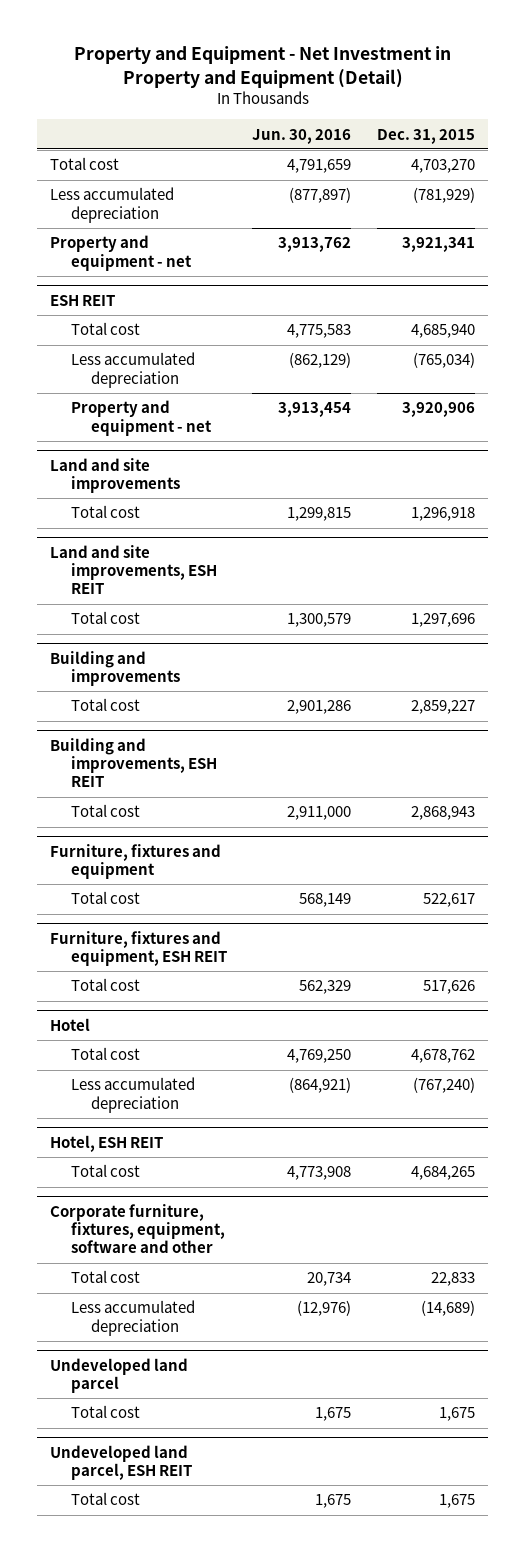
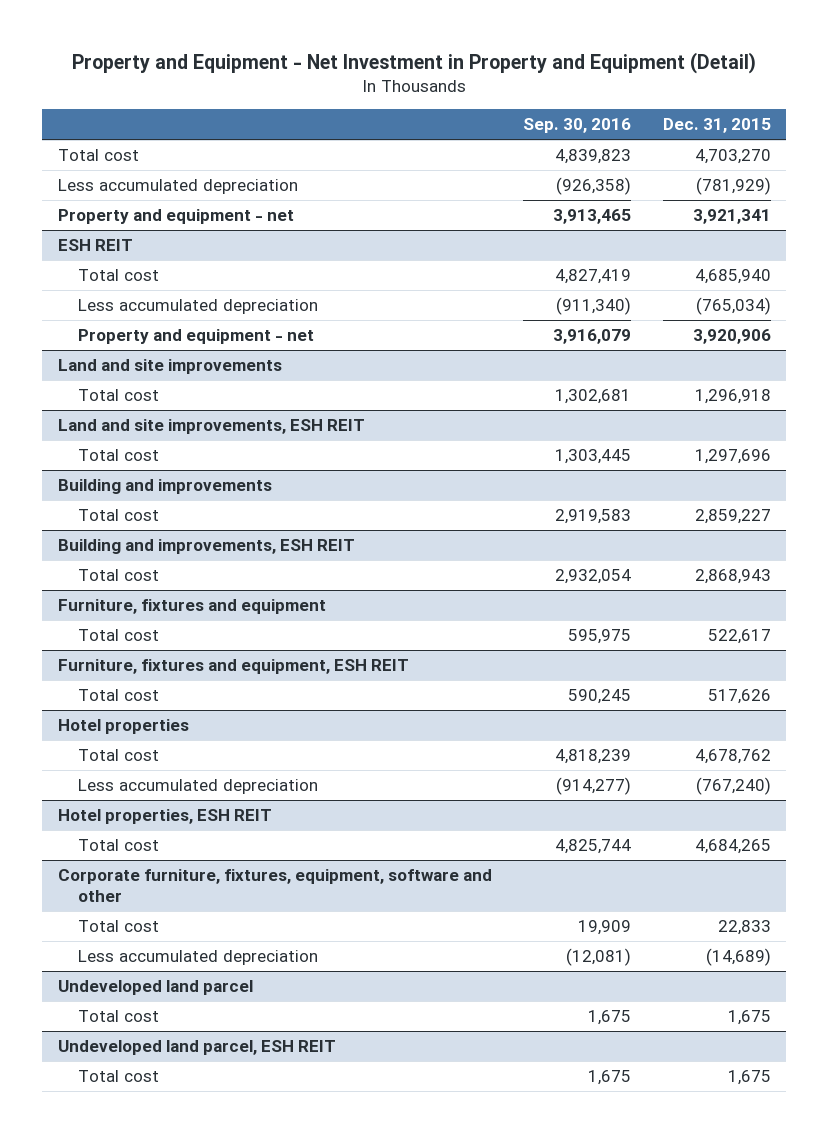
- | Jun. 30, 2016 | Dec. 31, 2015
+ | Sep. 30, 2016 | Dec. 31, 2015
- Hotel
+ Hotel properties
- Hotel, ESH REIT
+ Hotel properties, ESH REIT

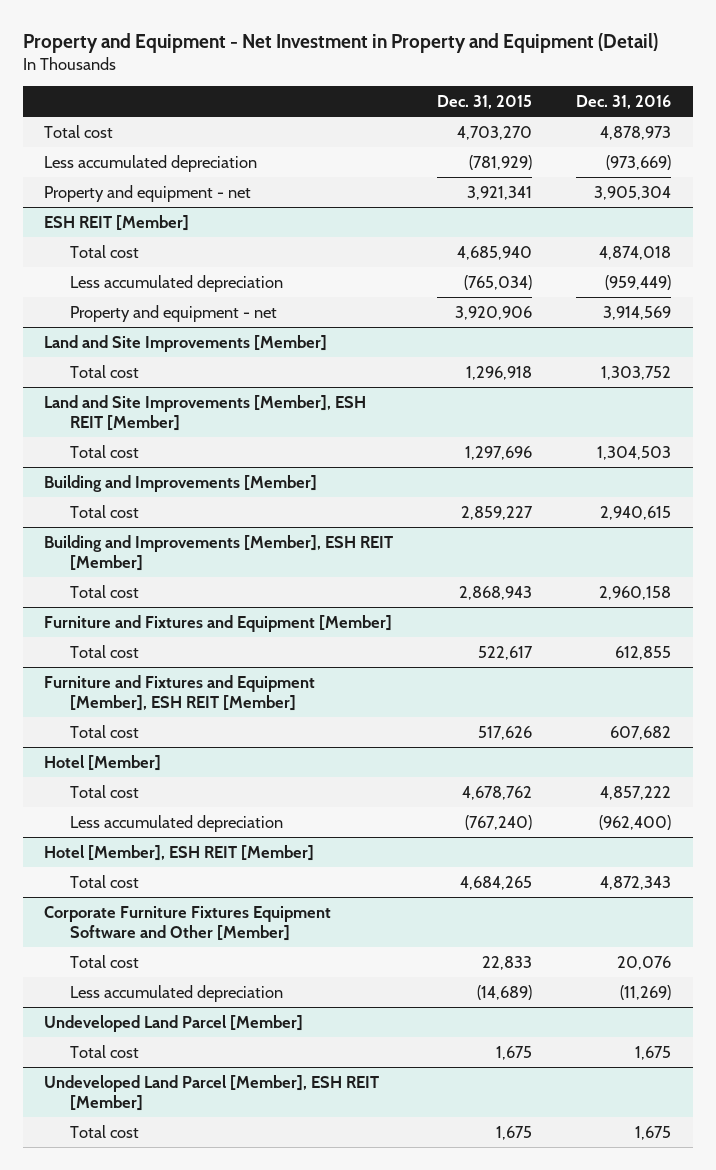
- | Sep. 30, 2016 | Dec. 31, 2015
+ | Dec. 31, 2015 | Dec. 31, 2016
- ESH REIT
+ ESH REIT [Member]
- Land and site improvements
+ Land and Site Improvements [Member]
- Land and site improvements, ESH REIT
+ Land and Site Improvements [Member], ESH REIT [Member]
- Building and improvements
+ Building and Improvements [Member]
- Building and improvements, ESH REIT
+ Building and Improvements [Member], ESH REIT [Member]
- Furniture, fixtures and equipment
+ Furniture and Fixtures and Equipment [Member]
- Furniture, fixtures and equipment, ESH REIT
+ Furniture and Fixtures and Equipment [Member], ESH REIT [Member]
- Hotel properties
+ Hotel [Member]
- Hotel properties, ESH REIT
+ Hotel [Member], ESH REIT [Member]
- Corporate furniture, fixtures, equipment, software and other
+ Corporate Furniture Fixtures Equipment Software and Other [Member]
- Undeveloped land parcel
+ Undeveloped Land Parcel [Member]
- Undeveloped land parcel, ESH REIT
+ Undeveloped Land Parcel [Member], ESH REIT [Member]

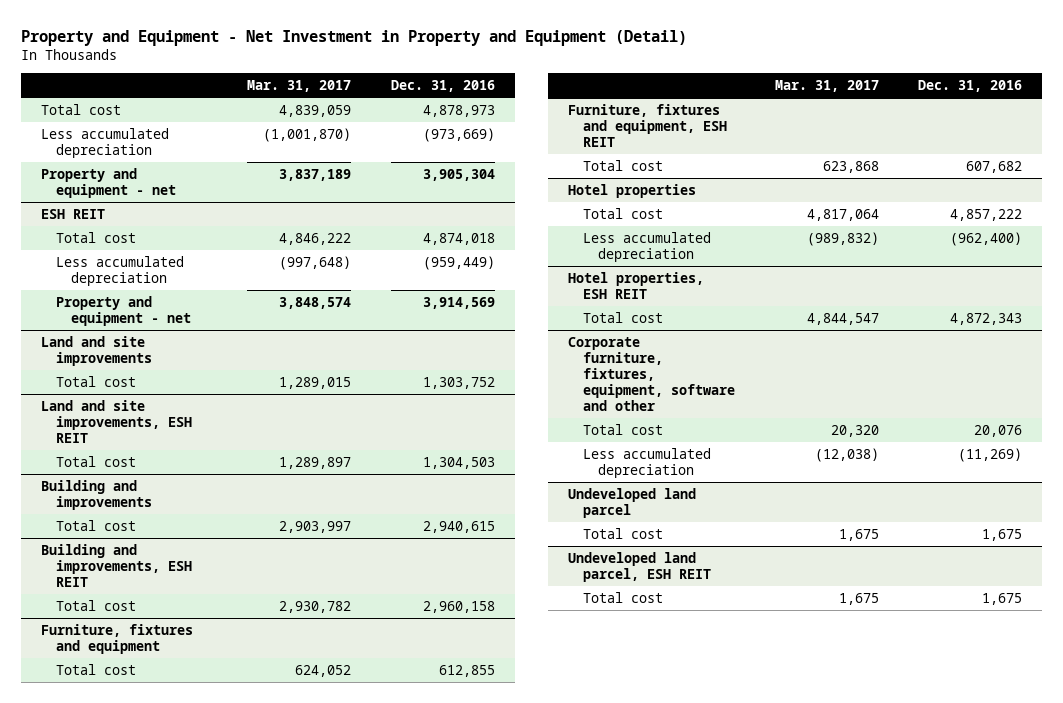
- | Dec. 31, 2015 | Dec. 31, 2016
+ | Mar. 31, 2017 | Dec. 31, 2016
- ESH REIT [Member]
+ ESH REIT
- Land and Site Improvements [Member]
+ Land and site improvements
- Land and Site Improvements [Member], ESH REIT [Member]
+ Land and site improvements, ESH REIT
- Building and Improvements [Member]
+ Building and improvements
- Building and Improvements [Member], ESH REIT [Member]
+ Building and improvements, ESH REIT
- Furniture and Fixtures and Equipment [Member]
+ Furniture, fixtures and equipment
- Furniture and Fixtures and Equipment [Member], ESH REIT [Member]
+ Furniture, fixtures and equipment, ESH REIT
- Hotel [Member]
+ Hotel properties
- Hotel [Member], ESH REIT [Member]
+ Hotel properties, ESH REIT
- Corporate Furniture Fixtures Equipment Software and Other [Member]
+ Corporate furniture, fixtures, equipment, software and other
- Undeveloped Land Parcel [Member]
+ Undeveloped land parcel
- Undeveloped Land Parcel [Member], ESH REIT [Member]
+ Undeveloped land parcel, ESH REIT

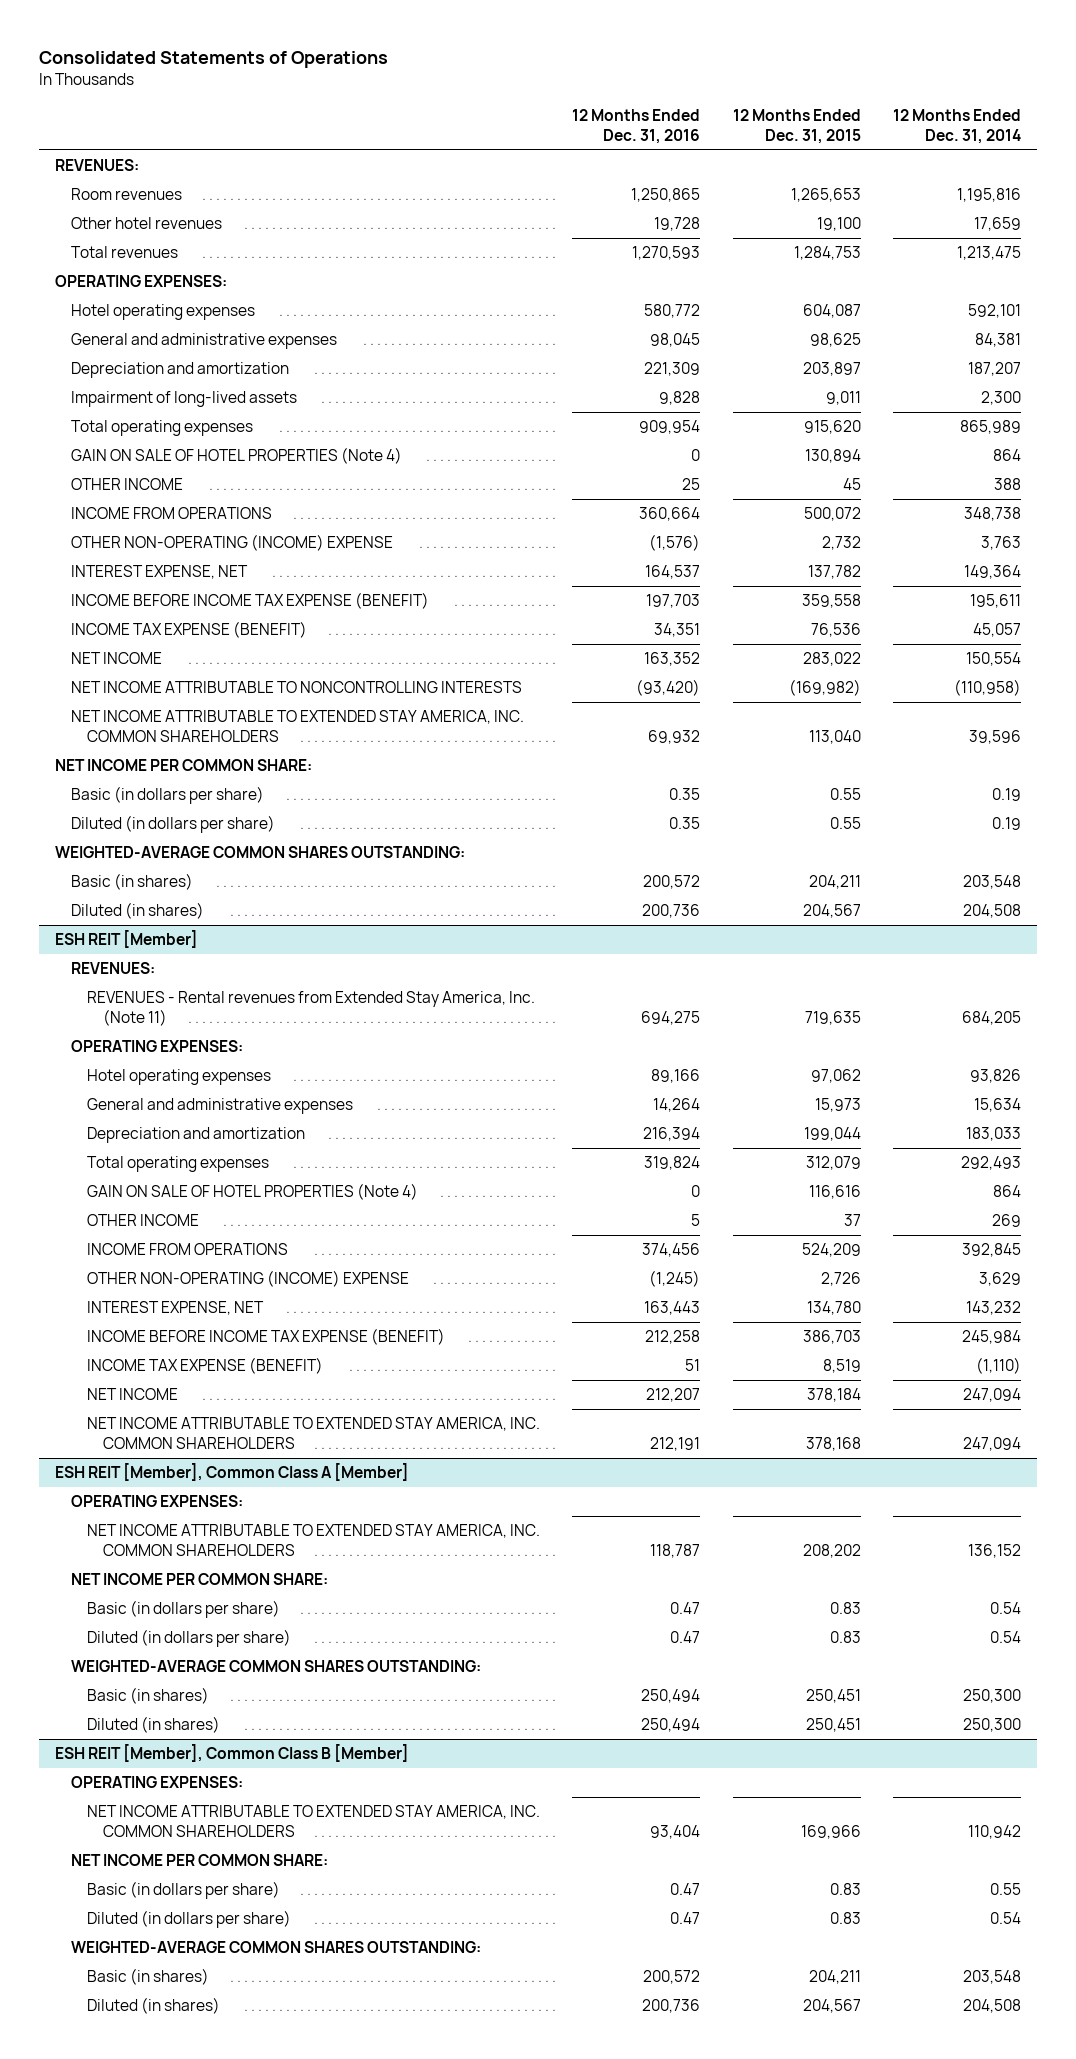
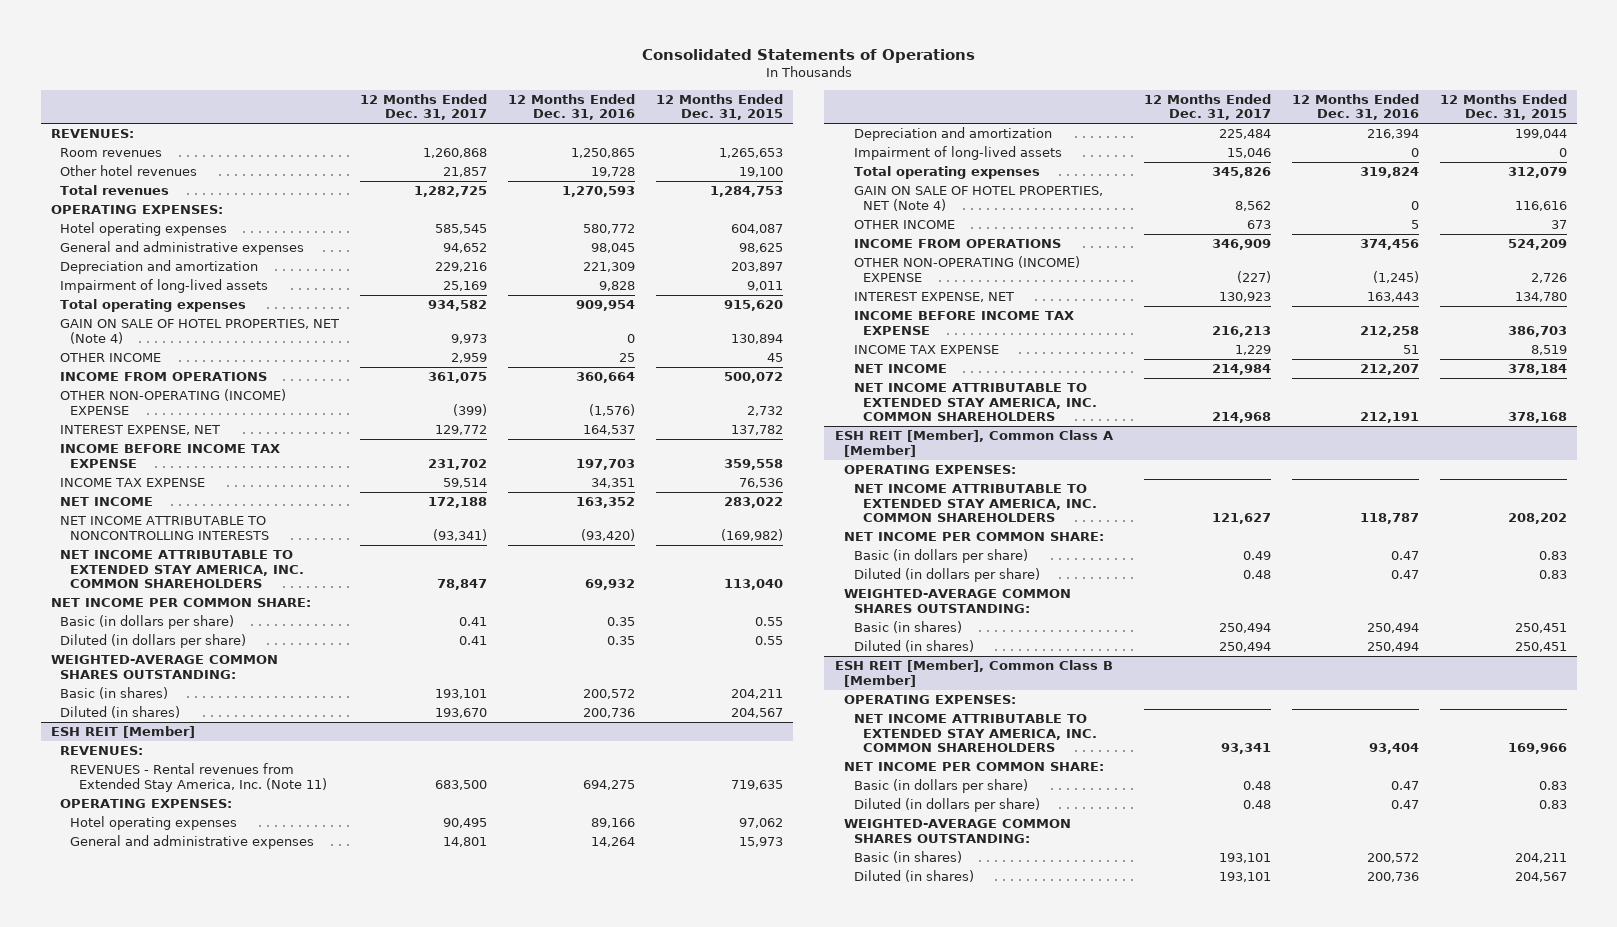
- | 12 Months Ended Dec. 31, 2016 | 12 Months Ended Dec. 31, 2015 | 12 Months Ended Dec. 31, 2014
+ | 12 Months Ended Dec. 31, 2017 | 12 Months Ended Dec. 31, 2016 | 12 Months Ended Dec. 31, 2015
- GAIN ON SALE OF HOTEL PROPERTIES (Note 4) | 0 | 130,894 | 864
+ GAIN ON SALE OF HOTEL PROPERTIES, NET (Note 4) | 9,973 | 0 | 130,894
- INCOME BEFORE INCOME TAX EXPENSE (BENEFIT) | 197,703 | 359,558 | 195,611
- INCOME TAX EXPENSE (BENEFIT) | 34,351 | 76,536 | 45,057
+ INCOME BEFORE INCOME TAX EXPENSE | 231,702 | 197,703 | 359,558
+ INCOME TAX EXPENSE | 59,514 | 34,351 | 76,536
@ ESH REIT [Member]
+ Impairment of long-lived assets | 15,046 | 0 | 0
- GAIN ON SALE OF HOTEL PROPERTIES (Note 4) | 0 | 116,616 | 864
+ GAIN ON SALE OF HOTEL PROPERTIES, NET (Note 4) | 8,562 | 0 | 116,616
- INCOME BEFORE INCOME TAX EXPENSE (BENEFIT) | 212,258 | 386,703 | 245,984
- INCOME TAX EXPENSE (BENEFIT) | 51 | 8,519 | (1,110)
+ INCOME BEFORE INCOME TAX EXPENSE | 216,213 | 212,258 | 386,703
+ INCOME TAX EXPENSE | 1,229 | 51 | 8,519

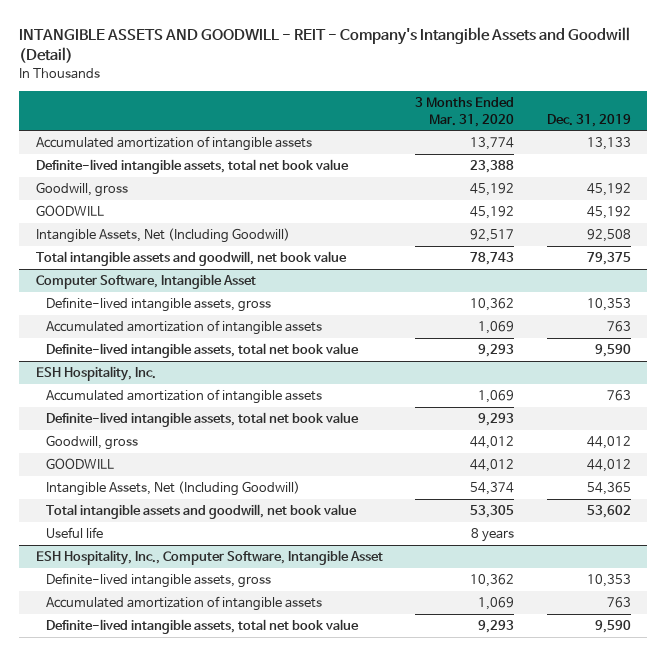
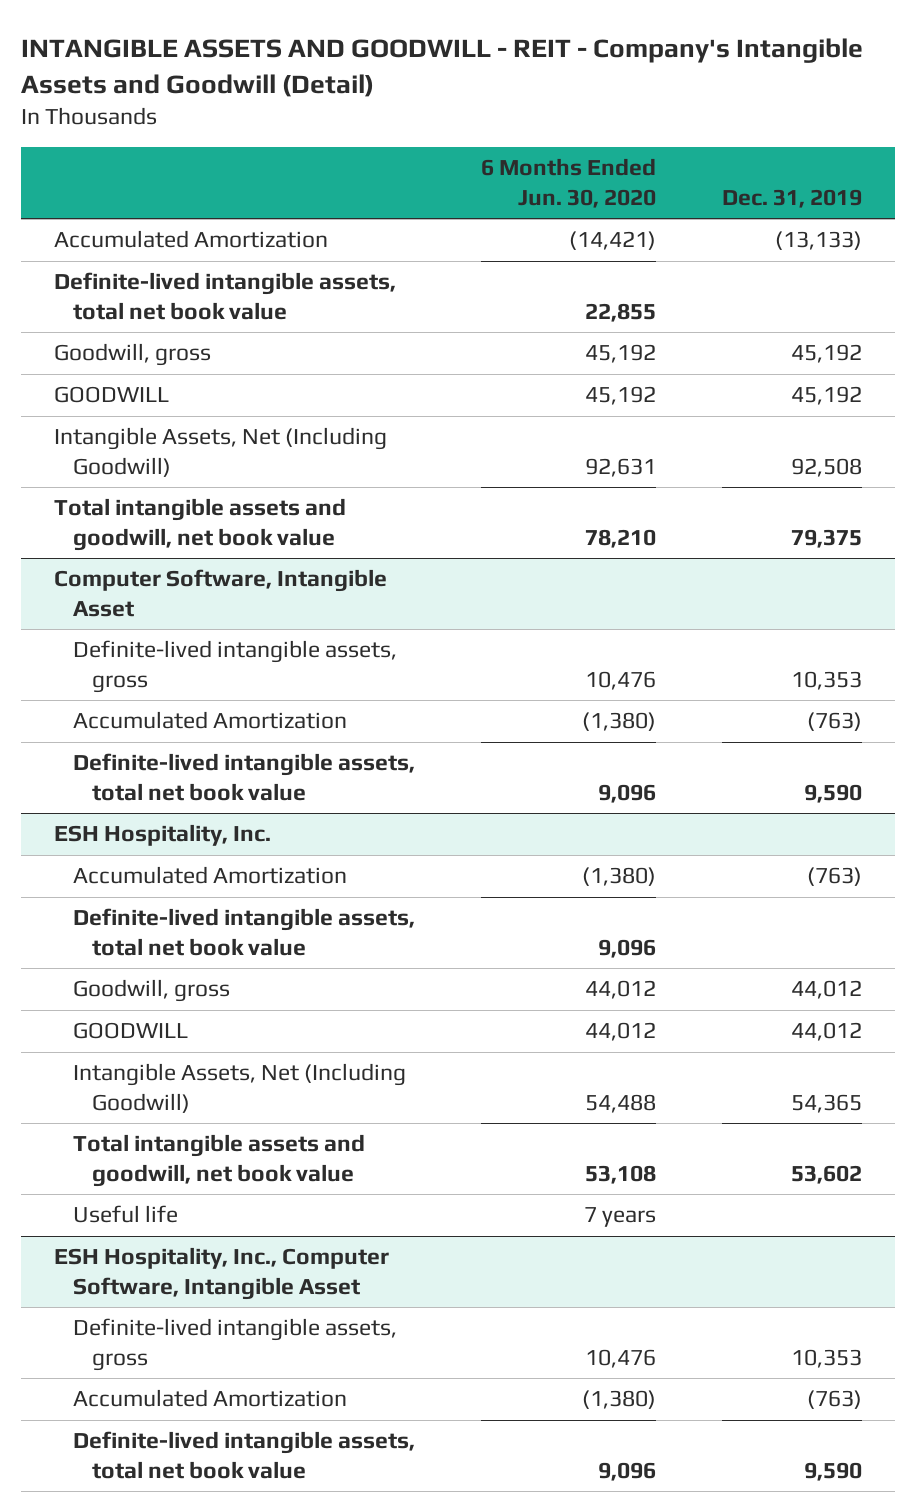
- | 3 Months Ended Mar. 31, 2020 | Dec. 31, 2019
+ | 6 Months Ended Jun. 30, 2020 | Dec. 31, 2019
- Accumulated amortization of intangible assets | 13,774 | 13,133
+ Accumulated Amortization | (14,421) | (13,133)
@ Computer Software, Intangible Asset
- Accumulated amortization of intangible assets | 1,069 | 763
+ Accumulated Amortization | (1,380) | (763)
@ ESH Hospitality, Inc.
- Accumulated amortization of intangible assets | 1,069 | 763
+ Accumulated Amortization | (1,380) | (763)
@ ESH Hospitality, Inc., Computer Software, Intangible Asset
- Accumulated amortization of intangible assets | 1,069 | 763
+ Accumulated Amortization | (1,380) | (763)

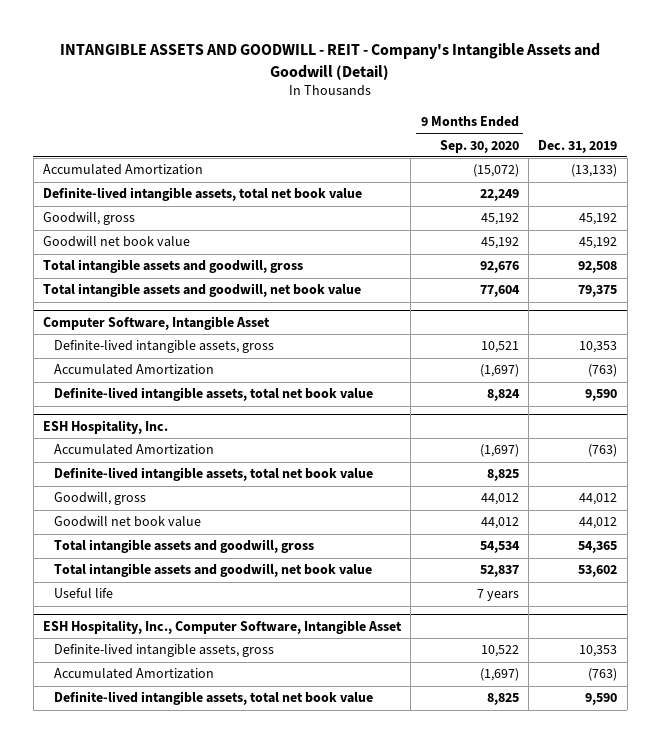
- | 6 Months Ended Jun. 30, 2020 | Dec. 31, 2019
+ | 9 Months Ended Sep. 30, 2020 | Dec. 31, 2019
- GOODWILL | 45,192 | 45,192
- Intangible Assets, Net (Including Goodwill) | 92,631 | 92,508
+ Goodwill net book value | 45,192 | 45,192
+ Total intangible assets and goodwill, gross | 92,676 | 92,508
@ ESH Hospitality, Inc.
- GOODWILL | 44,012 | 44,012
- Intangible Assets, Net (Including Goodwill) | 54,488 | 54,365
+ Goodwill net book value | 44,012 | 44,012
+ Total intangible assets and goodwill, gross | 54,534 | 54,365

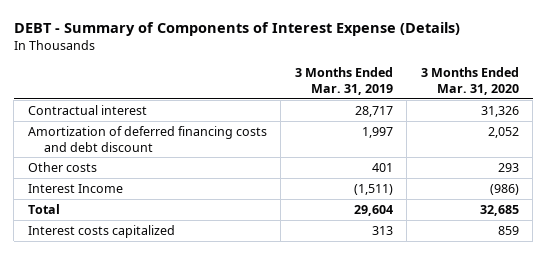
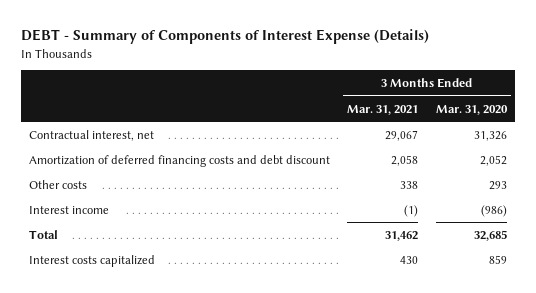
- | 3 Months Ended Mar. 31, 2019 | 3 Months Ended Mar. 31, 2020
+ | 3 Months Ended Mar. 31, 2021 | 3 Months Ended Mar. 31, 2020
- Contractual interest | 28,717 | 31,326
+ Contractual interest, net | 29,067 | 31,326
- Interest Income | (1,511) | (986)
+ Interest income | (1) | (986)

